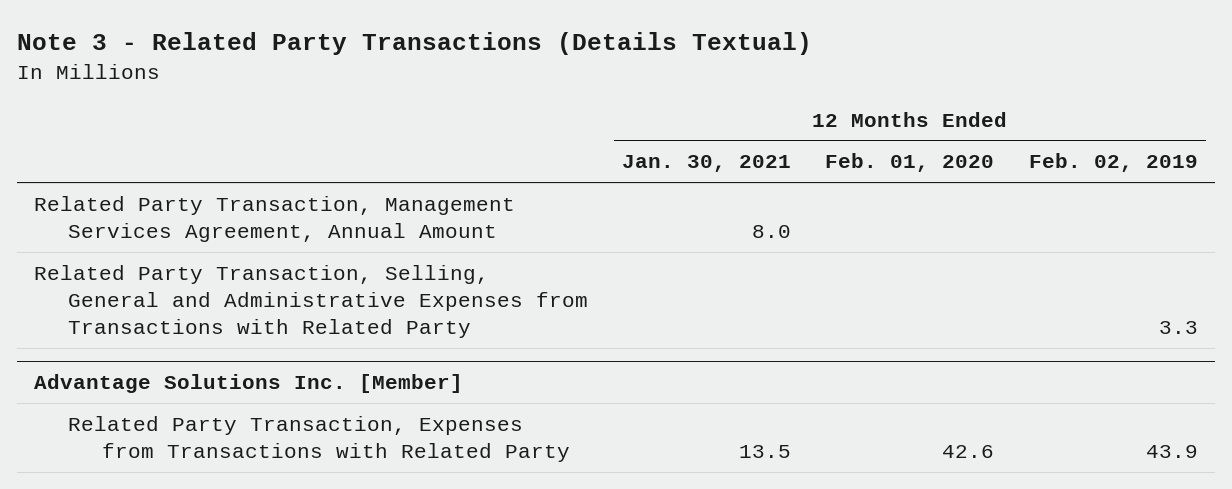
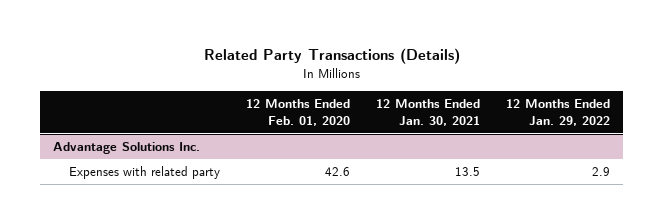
- Note 3 - Related Party Transactions (Details Textual)
+ Related Party Transactions (Details)
- | 12 Months Ended Jan. 30, 2021 | 12 Months Ended Feb. 01, 2020 | 12 Months Ended Feb. 02, 2019
+ | 12 Months Ended Feb. 01, 2020 | 12 Months Ended Jan. 30, 2021 | 12 Months Ended Jan. 29, 2022
- Related Party Transaction, Management Services Agreement, Annual Amount | 8.0 | |
- Related Party Transaction, Selling, General and Administrative Expenses from Transactions with Related Party | | | 3.3
- Advantage Solutions Inc. [Member]
- Related Party Transaction, Expenses from Transactions with Related Party | 13.5 | 42.6 | 43.9
+ Advantage Solutions Inc.
+ Expenses with related party | 42.6 | 13.5 | 2.9

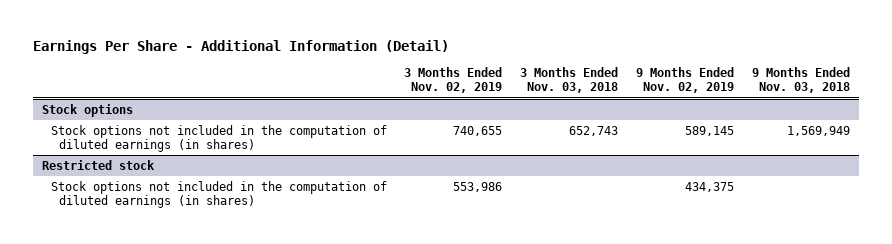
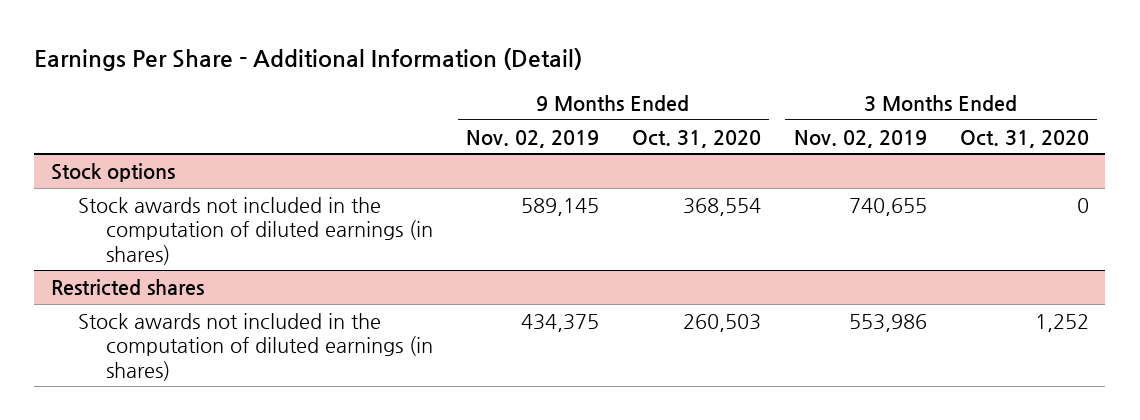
- | 3 Months Ended Nov. 02, 2019 | 3 Months Ended Nov. 03, 2018 | 9 Months Ended Nov. 02, 2019 | 9 Months Ended Nov. 03, 2018
+ | 9 Months Ended Nov. 02, 2019 | 9 Months Ended Oct. 31, 2020 | 3 Months Ended Nov. 02, 2019 | 3 Months Ended Oct. 31, 2020
@ Stock options
- Stock options not included in the computation of diluted earnings (in shares) | 740,655 | 652,743 | 589,145 | 1,569,949
- Restricted stock
- Stock options not included in the computation of diluted earnings (in shares) | 553,986 | | 434,375 |
@ Stock options
+ Stock awards not included in the computation of diluted earnings (in shares) | 589,145 | 368,554 | 740,655 | 0
+ Restricted shares
+ Stock awards not included in the computation of diluted earnings (in shares) | 434,375 | 260,503 | 553,986 | 1,252

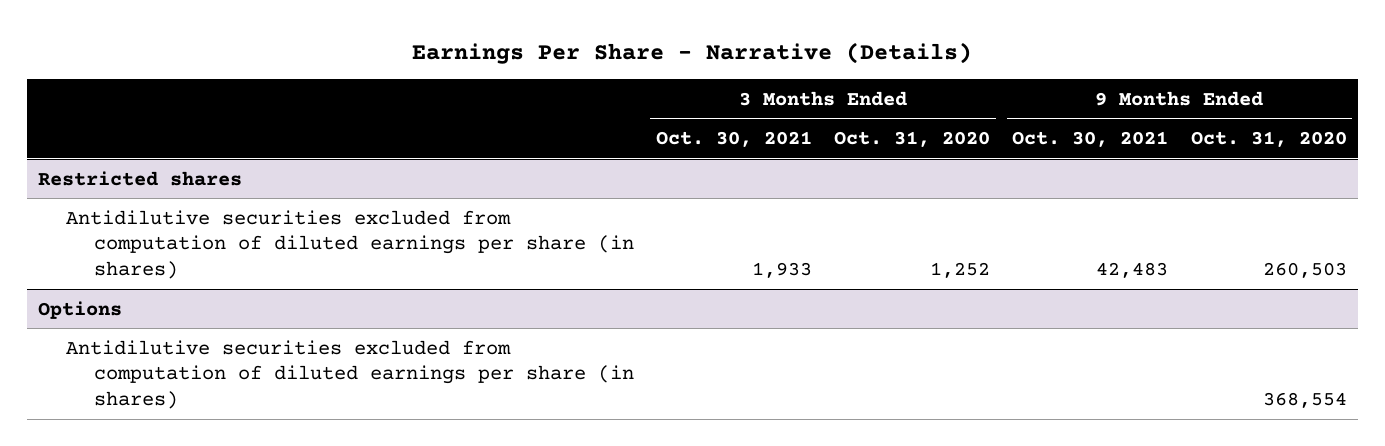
- Earnings Per Share - Additional Information (Detail)
+ Earnings Per Share - Narrative (Details)
- | 9 Months Ended Nov. 02, 2019 | 9 Months Ended Oct. 31, 2020 | 3 Months Ended Nov. 02, 2019 | 3 Months Ended Oct. 31, 2020
+ | 3 Months Ended Oct. 30, 2021 | 3 Months Ended Oct. 31, 2020 | 9 Months Ended Oct. 30, 2021 | 9 Months Ended Oct. 31, 2020
- Stock options
- Stock awards not included in the computation of diluted earnings (in shares) | 589,145 | 368,554 | 740,655 | 0
@ Restricted shares
- Stock awards not included in the computation of diluted earnings (in shares) | 434,375 | 260,503 | 553,986 | 1,252
+ Antidilutive securities excluded from computation of diluted earnings per share (in shares) | 1,933 | 1,252 | 42,483 | 260,503
+ Options
+ Antidilutive securities excluded from computation of diluted earnings per share (in shares) | | | | 368,554

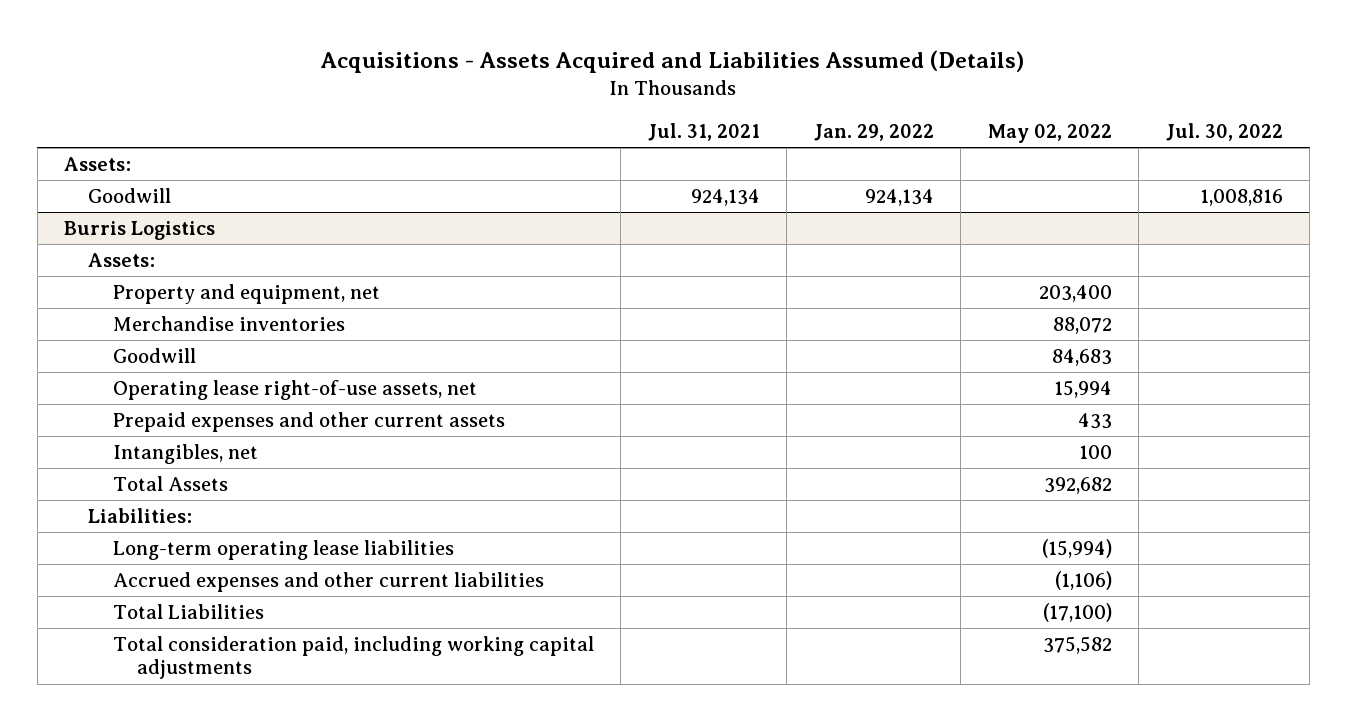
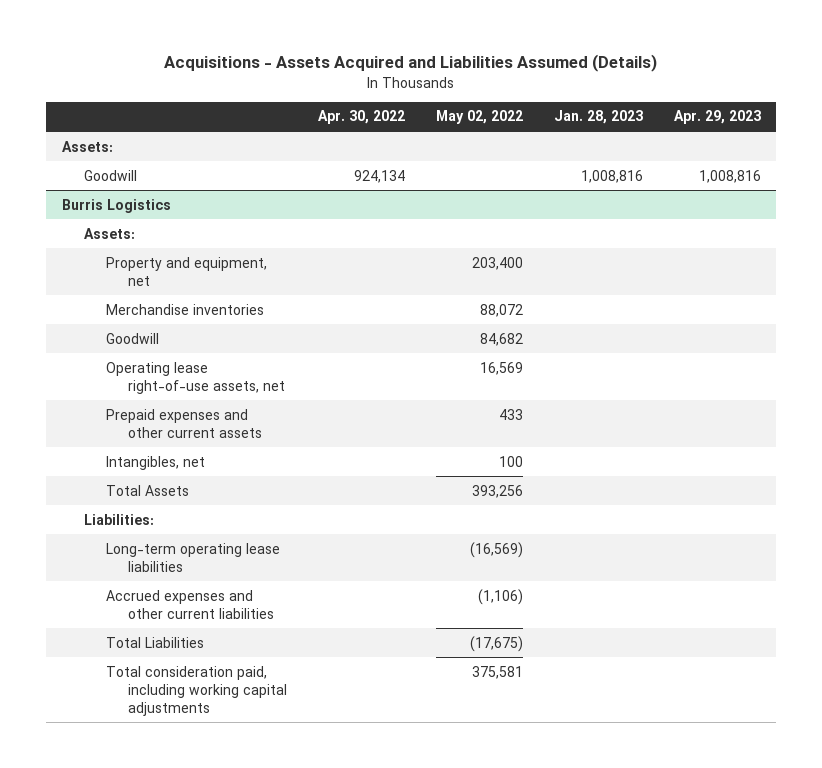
- | Jul. 31, 2021 | Jan. 29, 2022 | May 02, 2022 | Jul. 30, 2022
+ | Apr. 30, 2022 | May 02, 2022 | Jan. 28, 2023 | Apr. 29, 2023
@ Burris Logistics
- Goodwill | | | 84,683 |
- Operating lease right-of-use assets, net | | | 15,994 |
+ Goodwill | | 84,682 | |
+ Operating lease right-of-use assets, net | | 16,569 | |
- Total Assets | | | 392,682 |
+ Total Assets | | 393,256 | |
- Long-term operating lease liabilities | | | (15,994) |
+ Long-term operating lease liabilities | | (16,569) | |
- Total Liabilities | | | (17,100) |
- Total consideration paid, including working capital adjustments | | | 375,582 |
+ Total Liabilities | | (17,675) | |
+ Total consideration paid, including working capital adjustments | | 375,581 | |

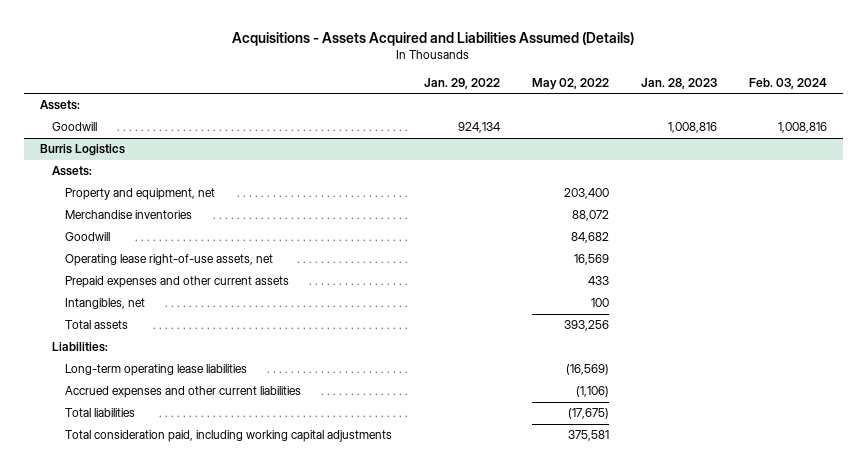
- | Apr. 30, 2022 | May 02, 2022 | Jan. 28, 2023 | Apr. 29, 2023
+ | Jan. 29, 2022 | May 02, 2022 | Jan. 28, 2023 | Feb. 03, 2024
@ Burris Logistics
- Total Assets | | 393,256 | |
+ Total assets | | 393,256 | |
- Total Liabilities | | (17,675) | |
+ Total liabilities | | (17,675) | |

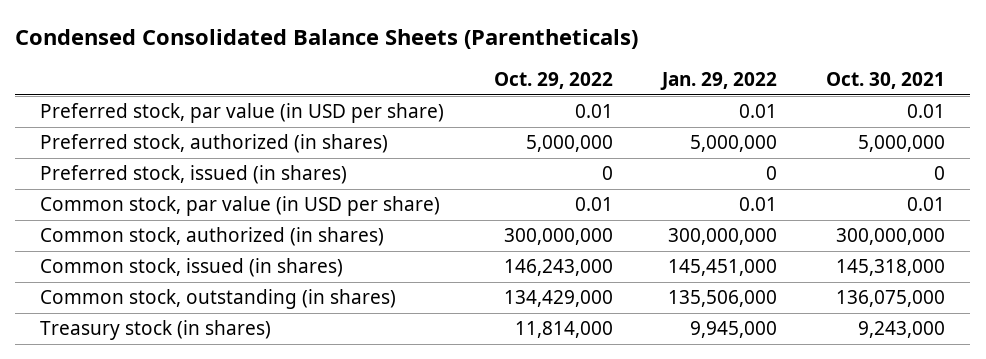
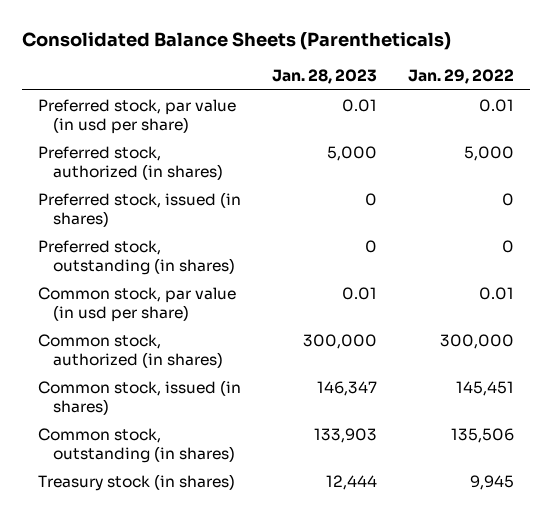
- Condensed Consolidated Balance Sheets (Parentheticals)
+ Consolidated Balance Sheets (Parentheticals)
- | Oct. 29, 2022 | Jan. 29, 2022 | Oct. 30, 2021
+ | Jan. 28, 2023 | Jan. 29, 2022
- Preferred stock, par value (in USD per share) | 0.01 | 0.01 | 0.01
- Preferred stock, authorized (in shares) | 5,000,000 | 5,000,000 | 5,000,000
+ Preferred stock, par value (in usd per share) | 0.01 | 0.01
+ Preferred stock, authorized (in shares) | 5,000 | 5,000
- Common stock, par value (in USD per share) | 0.01 | 0.01 | 0.01
- Common stock, authorized (in shares) | 300,000,000 | 300,000,000 | 300,000,000
- Common stock, issued (in shares) | 146,243,000 | 145,451,000 | 145,318,000
- Common stock, outstanding (in shares) | 134,429,000 | 135,506,000 | 136,075,000
- Treasury stock (in shares) | 11,814,000 | 9,945,000 | 9,243,000
+ Preferred stock, outstanding (in shares) | 0 | 0
+ Common stock, par value (in usd per share) | 0.01 | 0.01
+ Common stock, authorized (in shares) | 300,000 | 300,000
+ Common stock, issued (in shares) | 146,347 | 145,451
+ Common stock, outstanding (in shares) | 133,903 | 135,506
+ Treasury stock (in shares) | 12,444 | 9,945

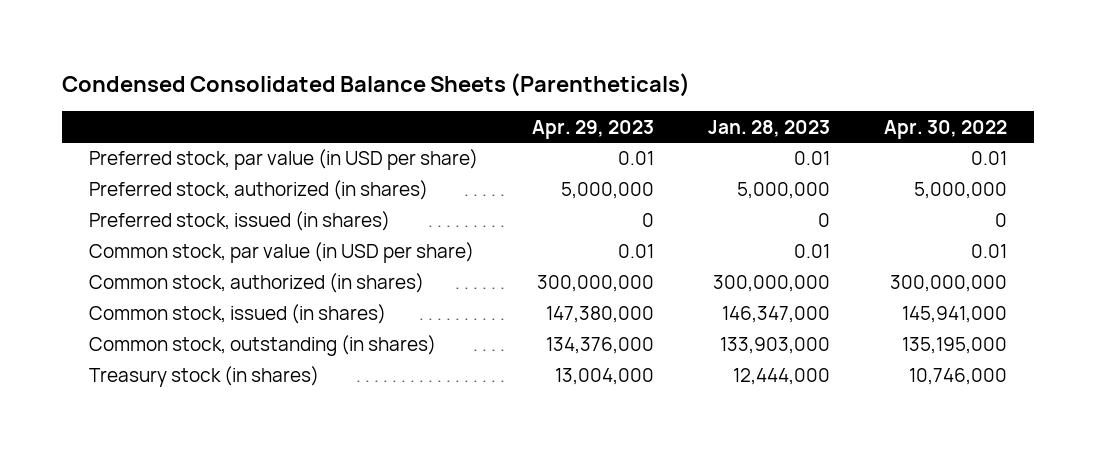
- Consolidated Balance Sheets (Parentheticals)
+ Condensed Consolidated Balance Sheets (Parentheticals)
- | Jan. 28, 2023 | Jan. 29, 2022
+ | Apr. 29, 2023 | Jan. 28, 2023 | Apr. 30, 2022
- Preferred stock, par value (in usd per share) | 0.01 | 0.01
- Preferred stock, authorized (in shares) | 5,000 | 5,000
+ Preferred stock, par value (in USD per share) | 0.01 | 0.01 | 0.01
+ Preferred stock, authorized (in shares) | 5,000,000 | 5,000,000 | 5,000,000
- Preferred stock, outstanding (in shares) | 0 | 0
- Common stock, par value (in usd per share) | 0.01 | 0.01
- Common stock, authorized (in shares) | 300,000 | 300,000
- Common stock, issued (in shares) | 146,347 | 145,451
- Common stock, outstanding (in shares) | 133,903 | 135,506
- Treasury stock (in shares) | 12,444 | 9,945
+ Common stock, par value (in USD per share) | 0.01 | 0.01 | 0.01
+ Common stock, authorized (in shares) | 300,000,000 | 300,000,000 | 300,000,000
+ Common stock, issued (in shares) | 147,380,000 | 146,347,000 | 145,941,000
+ Common stock, outstanding (in shares) | 134,376,000 | 133,903,000 | 135,195,000
+ Treasury stock (in shares) | 13,004,000 | 12,444,000 | 10,746,000

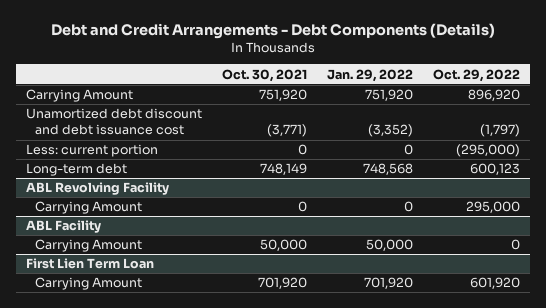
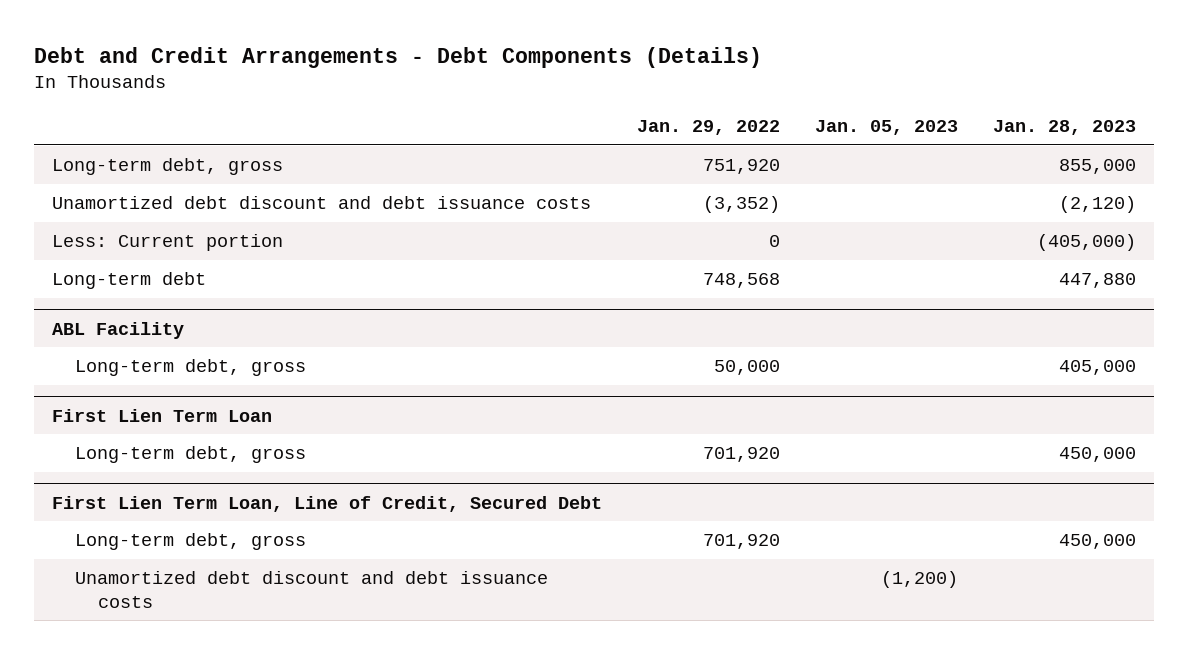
- | Oct. 30, 2021 | Jan. 29, 2022 | Oct. 29, 2022
+ | Jan. 29, 2022 | Jan. 05, 2023 | Jan. 28, 2023
- Carrying Amount | 751,920 | 751,920 | 896,920
- Unamortized debt discount and debt issuance cost | (3,771) | (3,352) | (1,797)
- Less: current portion | 0 | 0 | (295,000)
+ Long-term debt, gross | 751,920 | | 855,000
+ Unamortized debt discount and debt issuance costs | (3,352) | | (2,120)
+ Less: Current portion | 0 | | (405,000)
- ABL Revolving Facility
- Carrying Amount | 0 | 0 | 295,000
@ ABL Facility
- Carrying Amount | 50,000 | 50,000 | 0
+ Long-term debt, gross | 50,000 | | 405,000
@ First Lien Term Loan
- Carrying Amount | 701,920 | 701,920 | 601,920
+ Long-term debt, gross | 701,920 | | 450,000
+ First Lien Term Loan, Line of Credit, Secured Debt
+ Long-term debt, gross | 701,920 | | 450,000
+ Unamortized debt discount and debt issuance costs | | (1,200) |

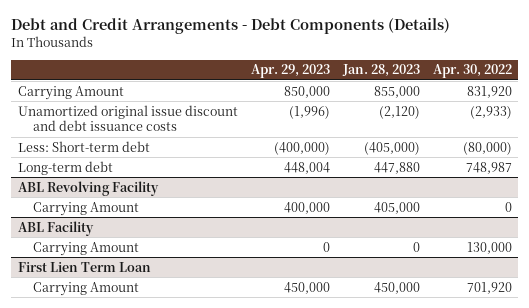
- | Jan. 29, 2022 | Jan. 05, 2023 | Jan. 28, 2023
+ | Apr. 29, 2023 | Jan. 28, 2023 | Apr. 30, 2022
- Long-term debt, gross | 751,920 | | 855,000
- Unamortized debt discount and debt issuance costs | (3,352) | | (2,120)
- Less: Current portion | 0 | | (405,000)
+ Carrying Amount | 850,000 | 855,000 | 831,920
+ Unamortized original issue discount and debt issuance costs | (1,996) | (2,120) | (2,933)
+ Less: Short-term debt | (400,000) | (405,000) | (80,000)
+ ABL Revolving Facility
+ Carrying Amount | 400,000 | 405,000 | 0
@ ABL Facility
- Long-term debt, gross | 50,000 | | 405,000
+ Carrying Amount | 0 | 0 | 130,000
@ First Lien Term Loan
- Long-term debt, gross | 701,920 | | 450,000
- First Lien Term Loan, Line of Credit, Secured Debt
- Long-term debt, gross | 701,920 | | 450,000
- Unamortized debt discount and debt issuance costs | | (1,200) |
@ First Lien Term Loan
+ Carrying Amount | 450,000 | 450,000 | 701,920

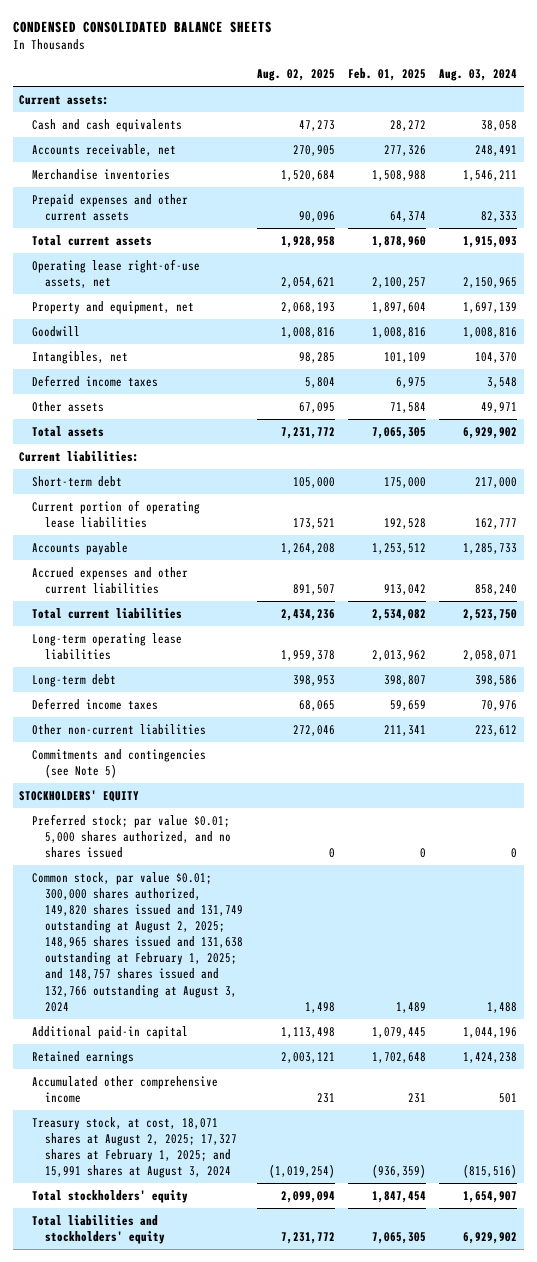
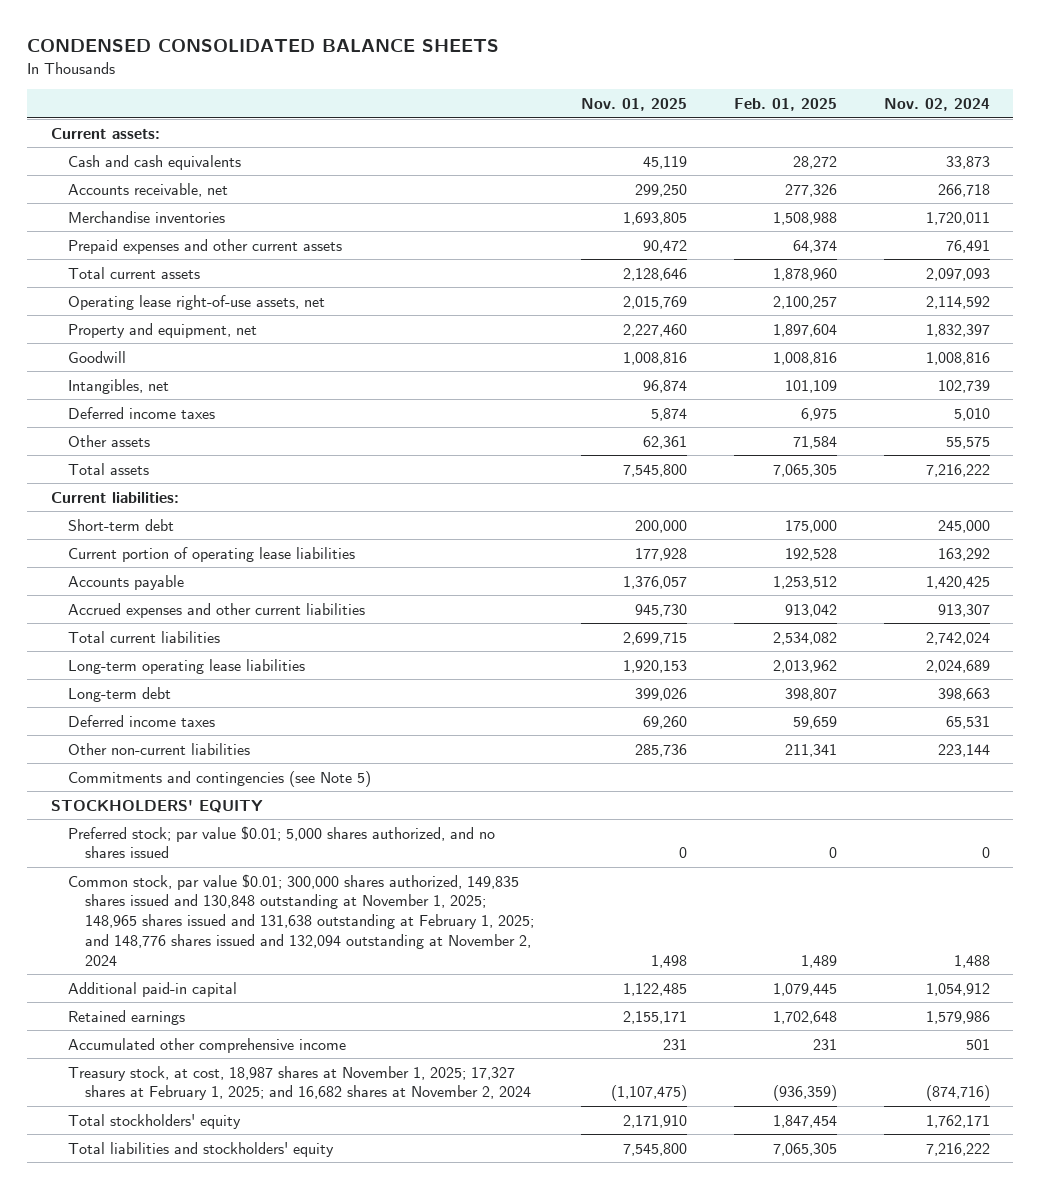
- | Aug. 02, 2025 | Feb. 01, 2025 | Aug. 03, 2024
+ | Nov. 01, 2025 | Feb. 01, 2025 | Nov. 02, 2024
- Common stock, par value $0.01; 300,000 shares authorized, 149,820 shares issued and 131,749 outstanding at August 2, 2025; 148,965 shares issued and 131,638 outstanding at February 1, 2025; and 148,757 shares issued and 132,766 outstanding at August 3, 2024 | 1,498 | 1,489 | 1,488
+ Common stock, par value $0.01; 300,000 shares authorized, 149,835 shares issued and 130,848 outstanding at November 1, 2025; 148,965 shares issued and 131,638 outstanding at February 1, 2025; and 148,776 shares issued and 132,094 outstanding at November 2, 2024 | 1,498 | 1,489 | 1,488
- Treasury stock, at cost, 18,071 shares at August 2, 2025; 17,327 shares at February 1, 2025; and 15,991 shares at August 3, 2024 | (1,019,254) | (936,359) | (815,516)
+ Treasury stock, at cost, 18,987 shares at November 1, 2025; 17,327 shares at February 1, 2025; and 16,682 shares at November 2, 2024 | (1,107,475) | (936,359) | (874,716)

